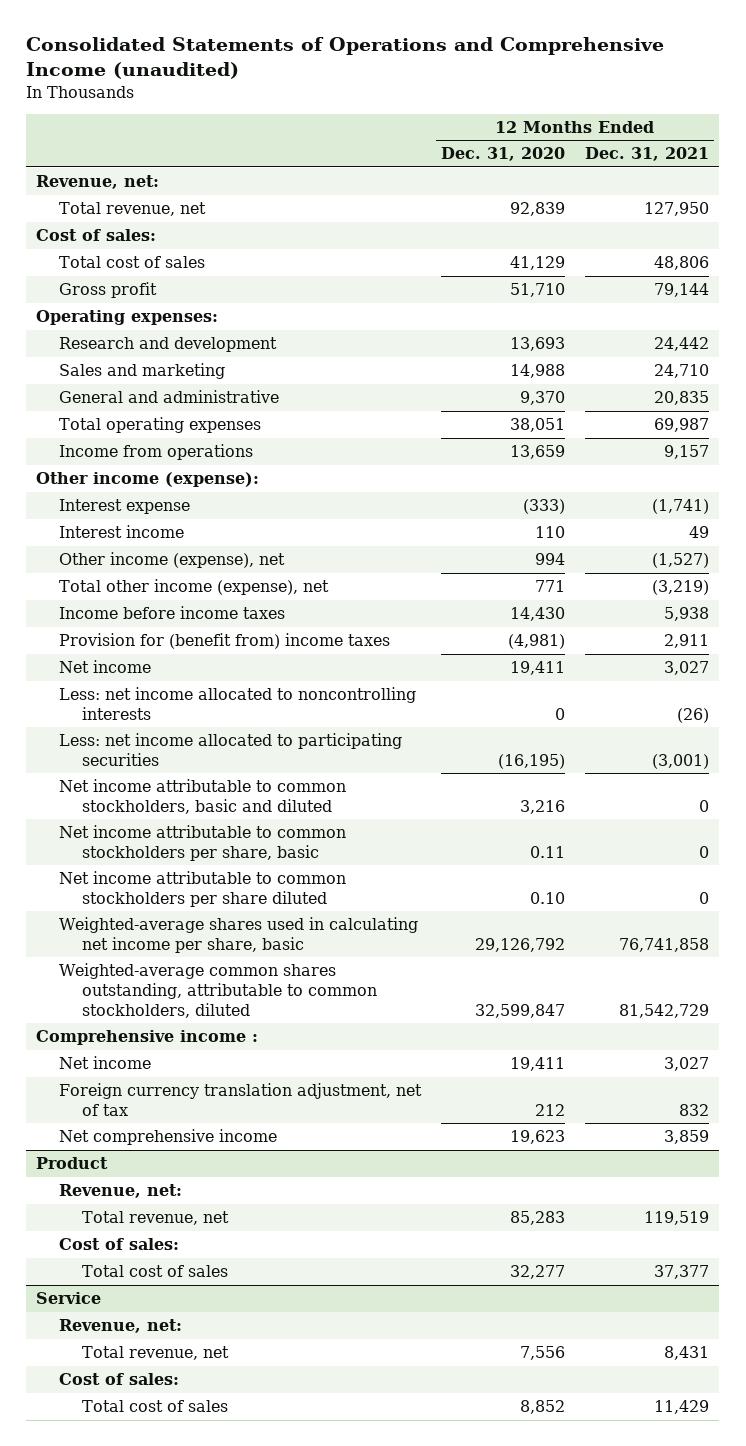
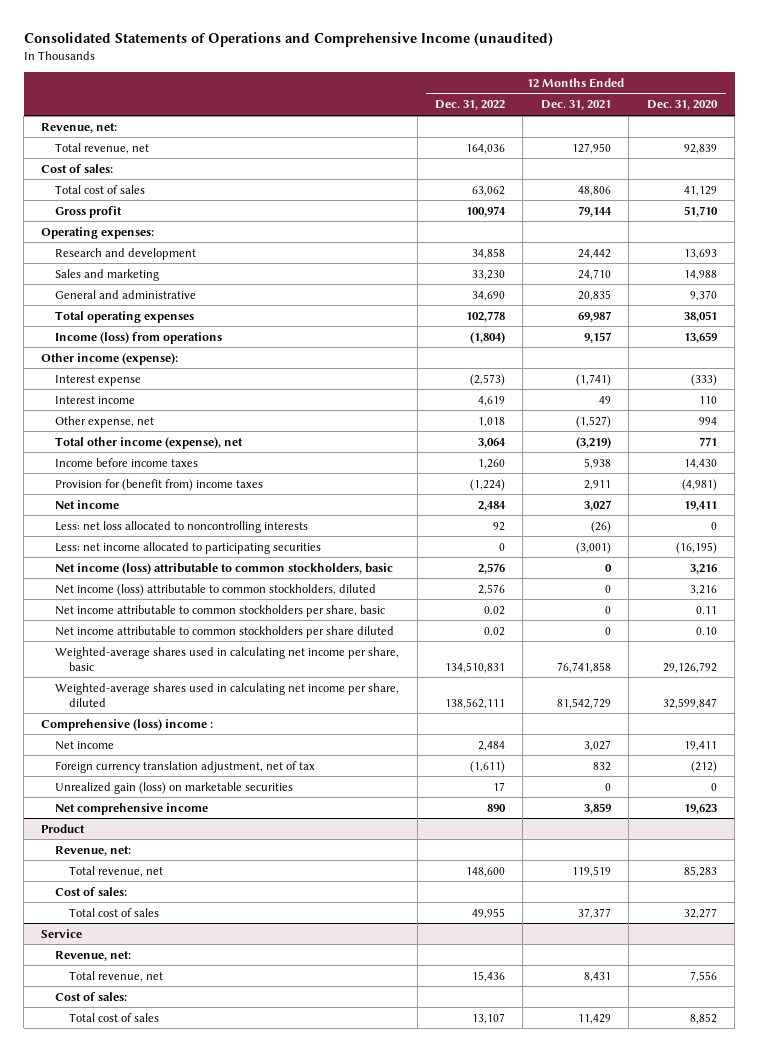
- | 12 Months Ended Dec. 31, 2020 | 12 Months Ended Dec. 31, 2021
+ | 12 Months Ended Dec. 31, 2022 | 12 Months Ended Dec. 31, 2021 | 12 Months Ended Dec. 31, 2020
- Income from operations | 13,659 | 9,157
+ Income (loss) from operations | (1,804) | 9,157 | 13,659
- Other income (expense), net | 994 | (1,527)
+ Other expense, net | 1,018 | (1,527) | 994
- Less: net income allocated to noncontrolling interests | 0 | (26)
+ Less: net loss allocated to noncontrolling interests | 92 | (26) | 0
- Net income attributable to common stockholders, basic and diluted | 3,216 | 0
+ Net income (loss) attributable to common stockholders, basic | 2,576 | 0 | 3,216
+ Net income (loss) attributable to common stockholders, diluted | 2,576 | 0 | 3,216
- Weighted-average common shares outstanding, attributable to common stockholders, diluted | 32,599,847 | 81,542,729
- Comprehensive income :
+ Weighted-average shares used in calculating net income per share, diluted | 138,562,111 | 81,542,729 | 32,599,847
+ Comprehensive (loss) income :
- Foreign currency translation adjustment, net of tax | 212 | 832
+ Foreign currency translation adjustment, net of tax | (1,611) | 832 | (212)
+ Unrealized gain (loss) on marketable securities | 17 | 0 | 0

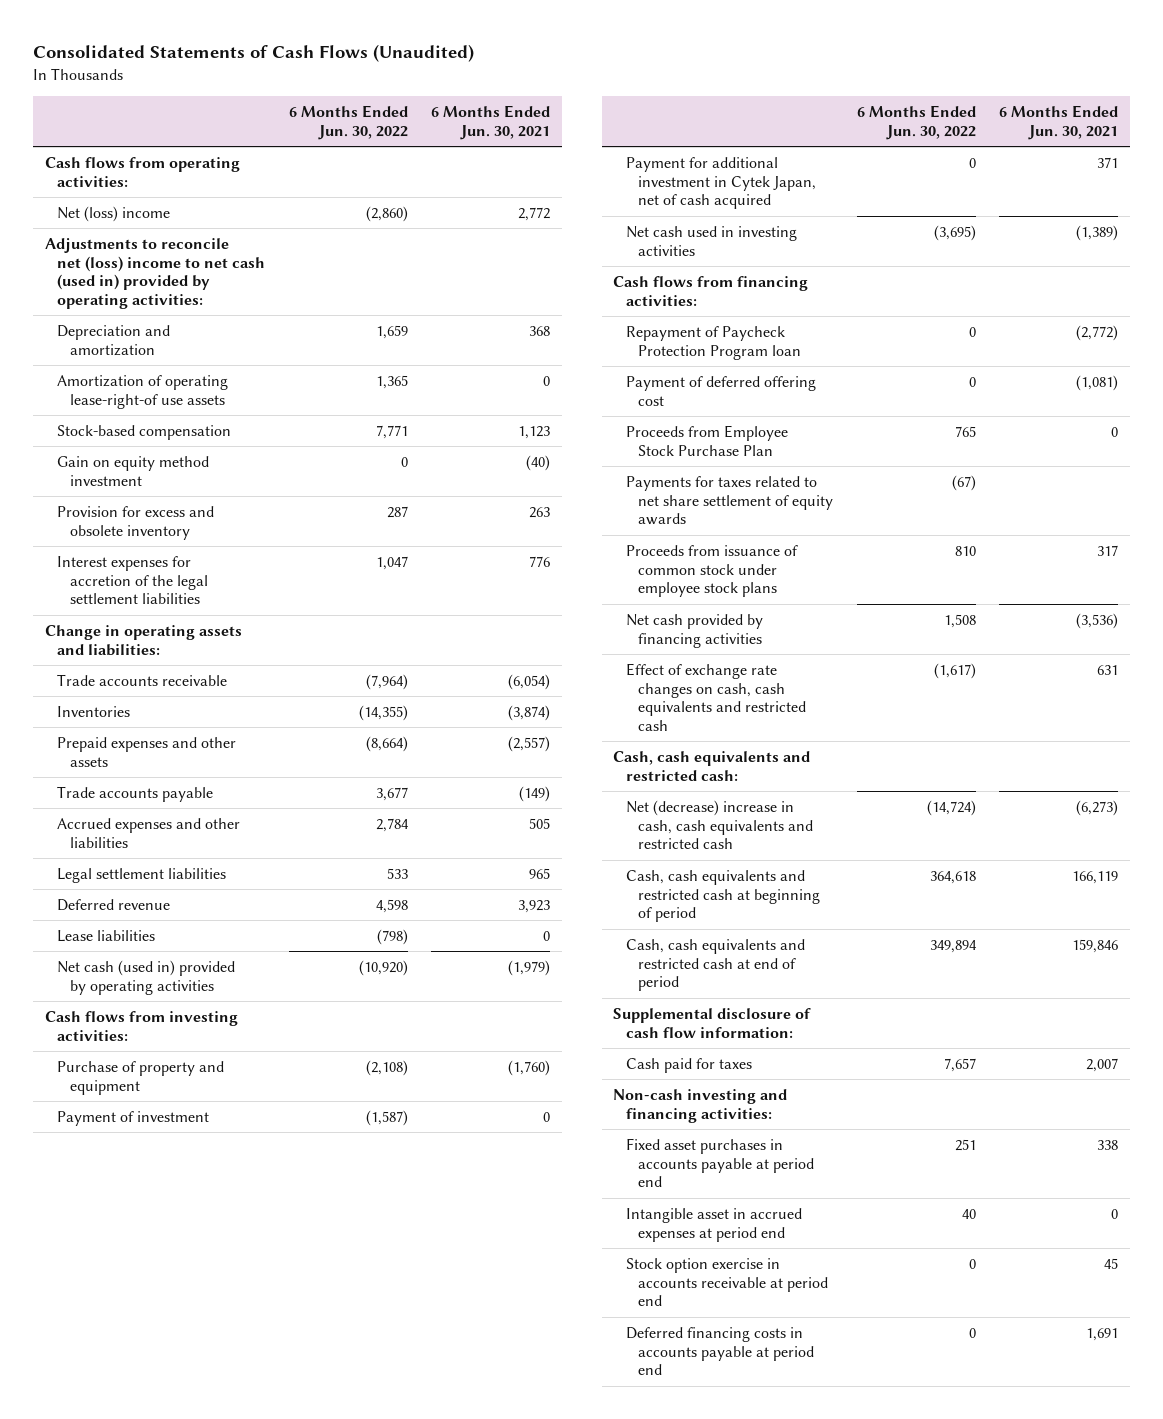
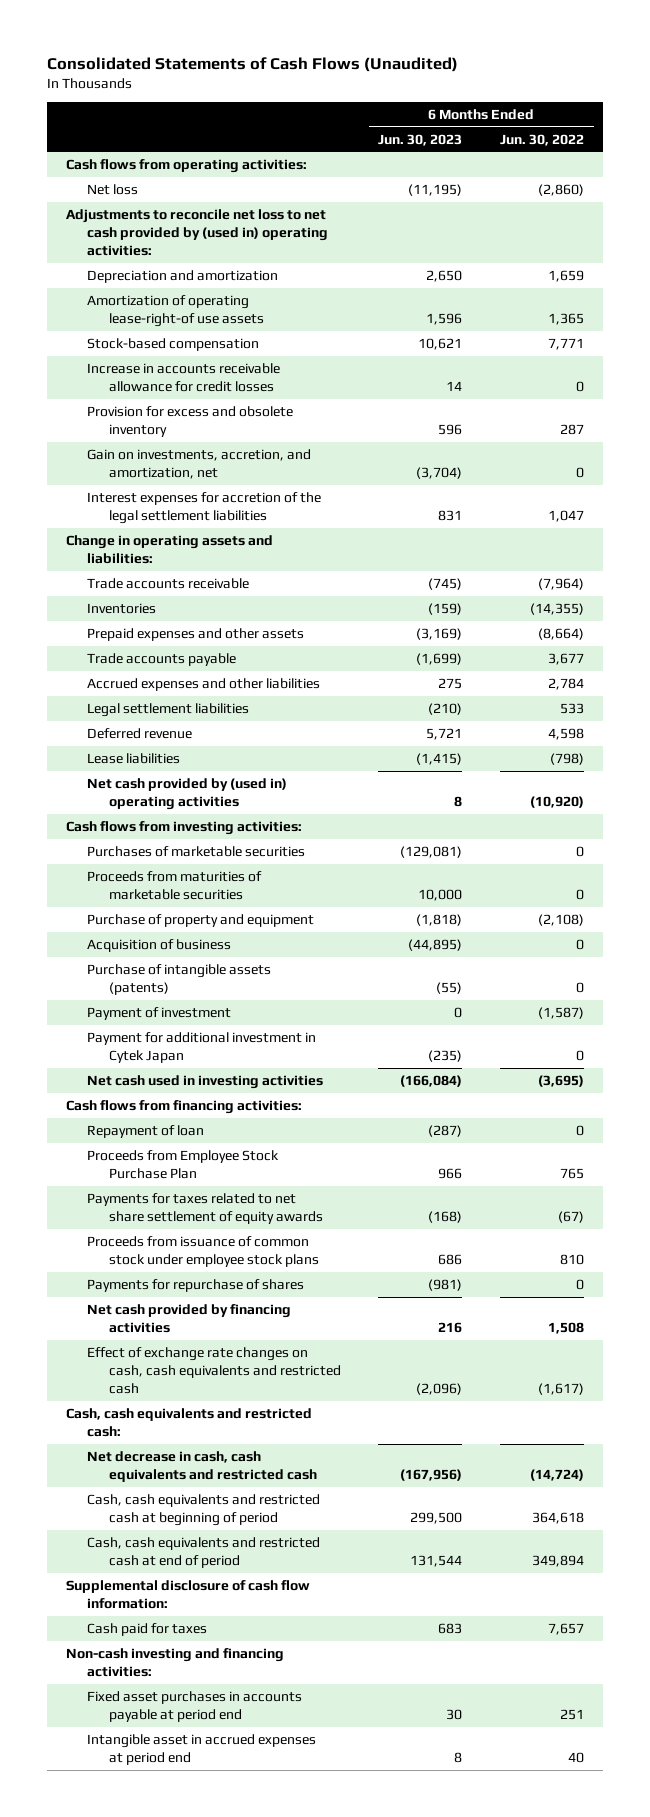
- | 6 Months Ended Jun. 30, 2022 | 6 Months Ended Jun. 30, 2021
+ | 6 Months Ended Jun. 30, 2023 | 6 Months Ended Jun. 30, 2022
- Net (loss) income | (2,860) | 2,772
- Adjustments to reconcile net (loss) income to net cash (used in) provided by operating activities:
+ Net loss | (11,195) | (2,860)
+ Adjustments to reconcile net loss to net cash provided by (used in) operating activities:
- Gain on equity method investment | 0 | (40)
+ Increase in accounts receivable allowance for credit losses | 14 | 0
+ Gain on investments, accretion, and amortization, net | (3,704) | 0
- Net cash (used in) provided by operating activities | (10,920) | (1,979)
+ Net cash provided by (used in) operating activities | 8 | (10,920)
+ Purchases of marketable securities | (129,081) | 0
+ Proceeds from maturities of marketable securities | 10,000 | 0
+ Acquisition of business | (44,895) | 0
+ Purchase of intangible assets (patents) | (55) | 0
- Payment for additional investment in Cytek Japan, net of cash acquired | 0 | 371
+ Payment for additional investment in Cytek Japan | (235) | 0
- Repayment of Paycheck Protection Program loan | 0 | (2,772)
- Payment of deferred offering cost | 0 | (1,081)
+ Repayment of loan | (287) | 0
+ Payments for repurchase of shares | (981) | 0
- Net (decrease) increase in cash, cash equivalents and restricted cash | (14,724) | (6,273)
+ Net decrease in cash, cash equivalents and restricted cash | (167,956) | (14,724)
- Stock option exercise in accounts receivable at period end | 0 | 45
- Deferred financing costs in accounts payable at period end | 0 | 1,691

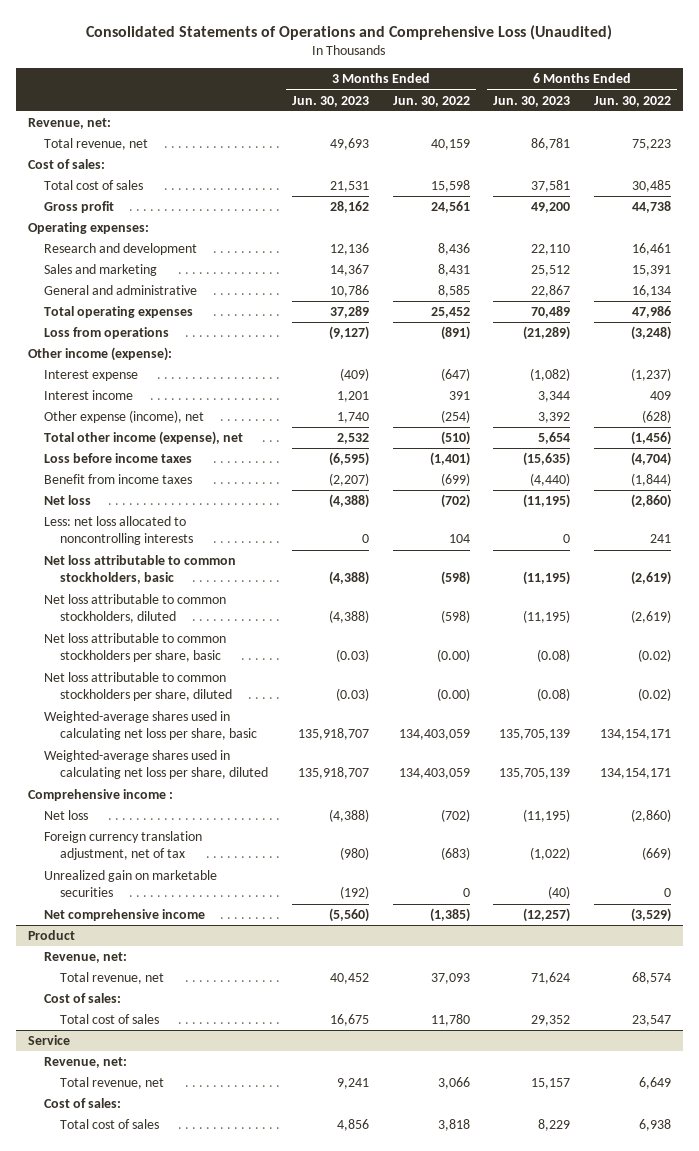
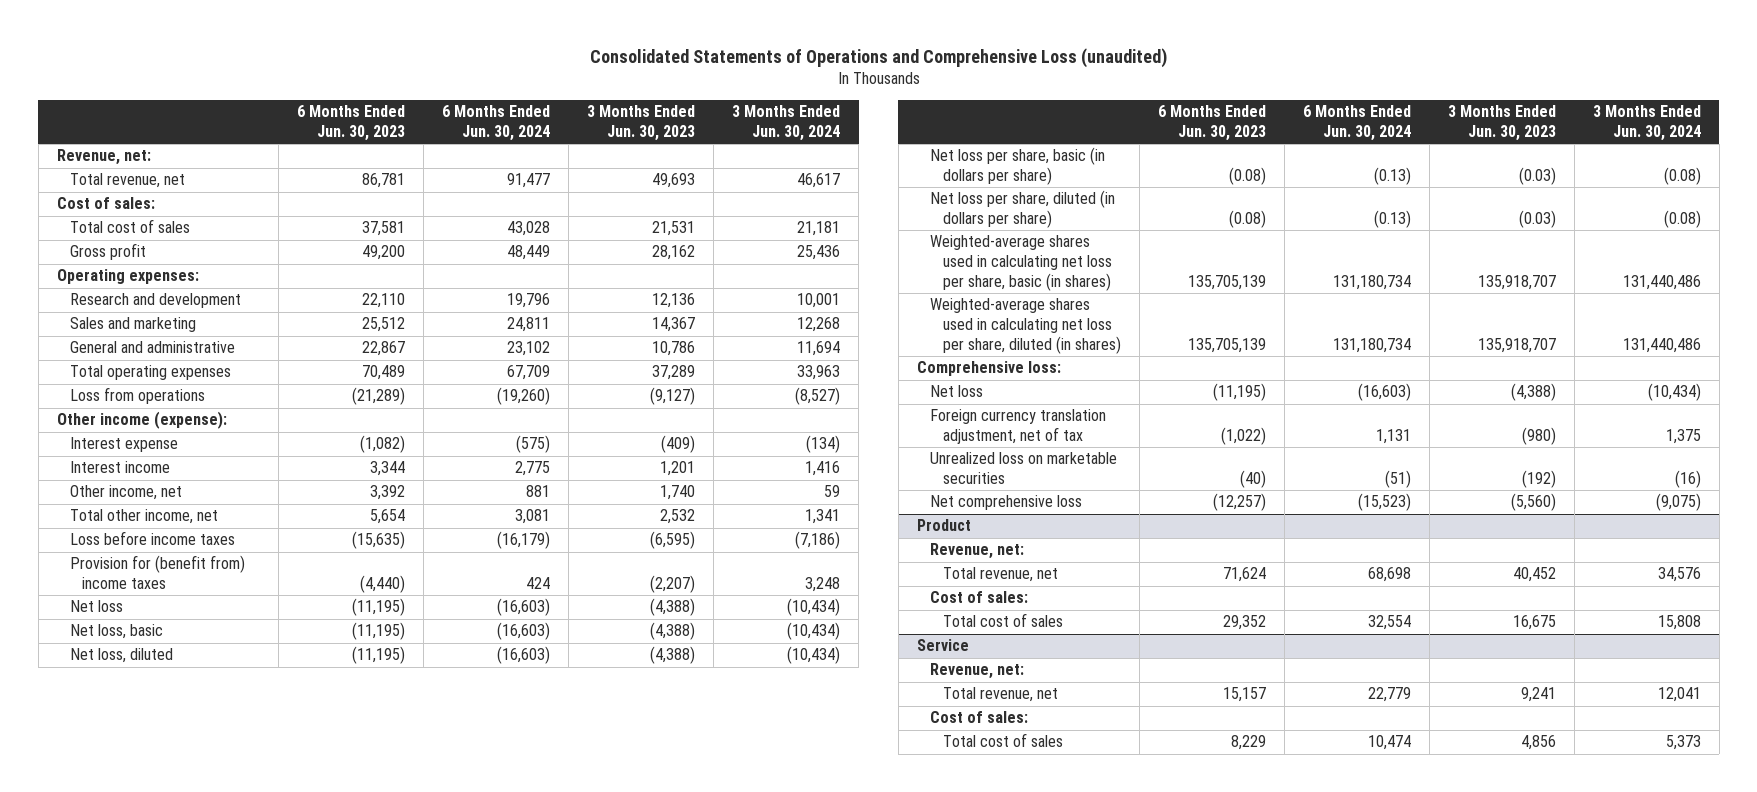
- Consolidated Statements of Operations and Comprehensive Loss (Unaudited)
+ Consolidated Statements of Operations and Comprehensive Loss (unaudited)
- | 3 Months Ended Jun. 30, 2023 | 3 Months Ended Jun. 30, 2022 | 6 Months Ended Jun. 30, 2023 | 6 Months Ended Jun. 30, 2022
+ | 6 Months Ended Jun. 30, 2023 | 6 Months Ended Jun. 30, 2024 | 3 Months Ended Jun. 30, 2023 | 3 Months Ended Jun. 30, 2024
- Other expense (income), net | 1,740 | (254) | 3,392 | (628)
- Total other income (expense), net | 2,532 | (510) | 5,654 | (1,456)
+ Other income, net | 3,392 | 881 | 1,740 | 59
+ Total other income, net | 5,654 | 3,081 | 2,532 | 1,341
- Benefit from income taxes | (2,207) | (699) | (4,440) | (1,844)
+ Provision for (benefit from) income taxes | (4,440) | 424 | (2,207) | 3,248
- Less: net loss allocated to noncontrolling interests | 0 | 104 | 0 | 241
- Net loss attributable to common stockholders, basic | (4,388) | (598) | (11,195) | (2,619)
- Net loss attributable to common stockholders, diluted | (4,388) | (598) | (11,195) | (2,619)
- Net loss attributable to common stockholders per share, basic | (0.03) | (0.00) | (0.08) | (0.02)
- Net loss attributable to common stockholders per share, diluted | (0.03) | (0.00) | (0.08) | (0.02)
- Weighted-average shares used in calculating net loss per share, basic | 135,918,707 | 134,403,059 | 135,705,139 | 134,154,171
- Weighted-average shares used in calculating net loss per share, diluted | 135,918,707 | 134,403,059 | 135,705,139 | 134,154,171
- Comprehensive income :
+ Net loss, basic | (11,195) | (16,603) | (4,388) | (10,434)
+ Net loss, diluted | (11,195) | (16,603) | (4,388) | (10,434)
+ Net loss per share, basic (in dollars per share) | (0.08) | (0.13) | (0.03) | (0.08)
+ Net loss per share, diluted (in dollars per share) | (0.08) | (0.13) | (0.03) | (0.08)
+ Weighted-average shares used in calculating net loss per share, basic (in shares) | 135,705,139 | 131,180,734 | 135,918,707 | 131,440,486
+ Weighted-average shares used in calculating net loss per share, diluted (in shares) | 135,705,139 | 131,180,734 | 135,918,707 | 131,440,486
+ Comprehensive loss:
- Unrealized gain on marketable securities | (192) | 0 | (40) | 0
- Net comprehensive income | (5,560) | (1,385) | (12,257) | (3,529)
+ Unrealized loss on marketable securities | (40) | (51) | (192) | (16)
+ Net comprehensive loss | (12,257) | (15,523) | (5,560) | (9,075)

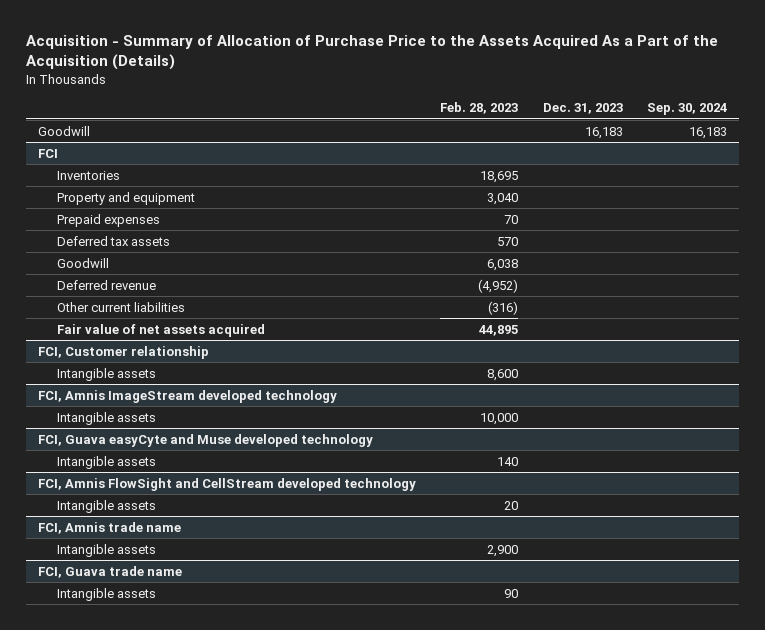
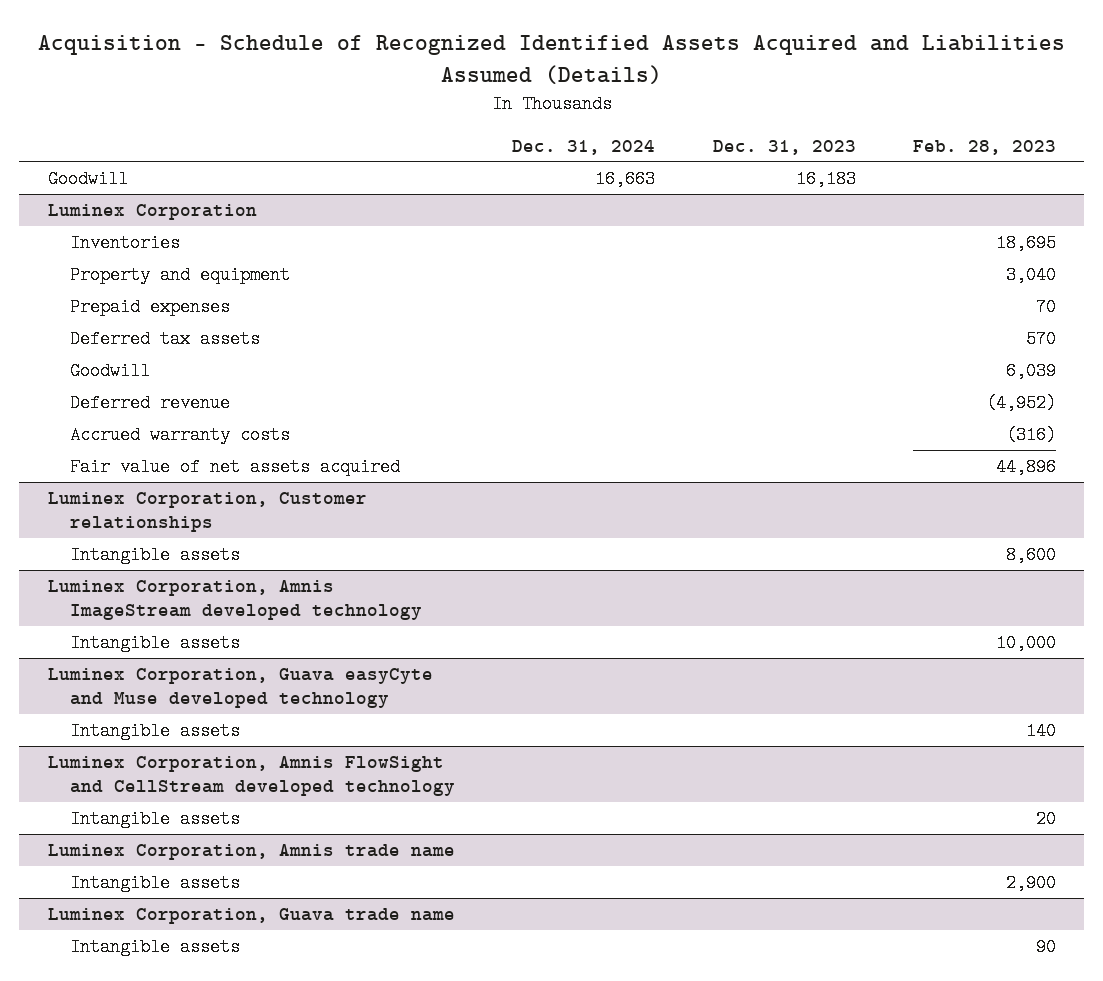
- Acquisition - Summary of Allocation of Purchase Price to the Assets Acquired As a Part of the Acquisition (Details)
+ Acquisition - Schedule of Recognized Identified Assets Acquired and Liabilities Assumed (Details)
- | Feb. 28, 2023 | Dec. 31, 2023 | Sep. 30, 2024
+ | Dec. 31, 2024 | Dec. 31, 2023 | Feb. 28, 2023
- FCI
+ Luminex Corporation
- Goodwill | 6,038 | |
+ Goodwill | | | 6,039
- Other current liabilities | (316) | |
- Fair value of net assets acquired | 44,895 | |
- FCI, Customer relationship
+ Accrued warranty costs | | | (316)
+ Fair value of net assets acquired | | | 44,896
+ Luminex Corporation, Customer relationships
- FCI, Amnis ImageStream developed technology
+ Luminex Corporation, Amnis ImageStream developed technology
- FCI, Guava easyCyte and Muse developed technology
+ Luminex Corporation, Guava easyCyte and Muse developed technology
- FCI, Amnis FlowSight and CellStream developed technology
+ Luminex Corporation, Amnis FlowSight and CellStream developed technology
- FCI, Amnis trade name
+ Luminex Corporation, Amnis trade name
- FCI, Guava trade name
+ Luminex Corporation, Guava trade name

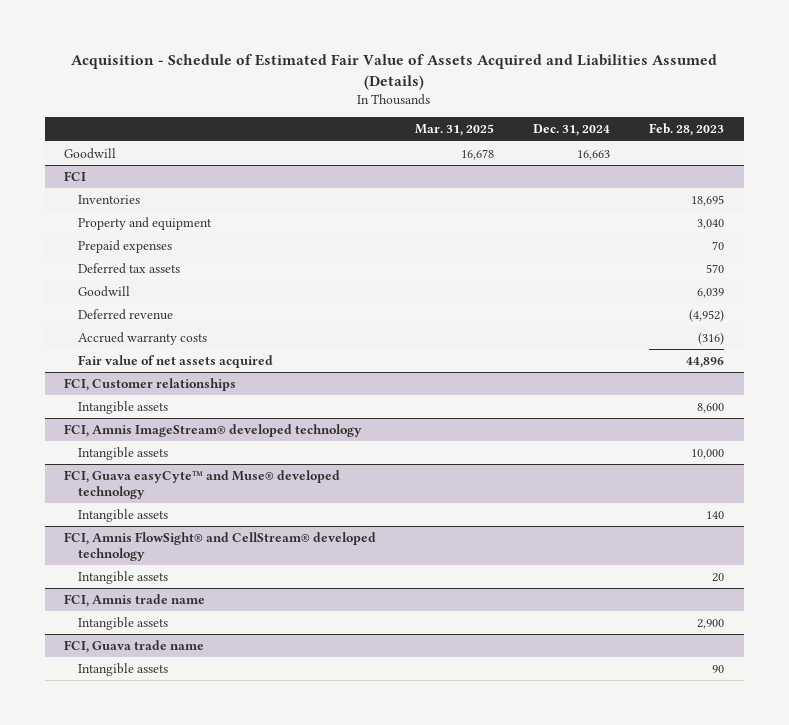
- Acquisition - Schedule of Recognized Identified Assets Acquired and Liabilities Assumed (Details)
+ Acquisition - Schedule of Estimated Fair Value of Assets Acquired and Liabilities Assumed (Details)
- | Dec. 31, 2024 | Dec. 31, 2023 | Feb. 28, 2023
+ | Mar. 31, 2025 | Dec. 31, 2024 | Feb. 28, 2023
- Luminex Corporation
+ FCI
- Luminex Corporation, Customer relationships
+ FCI, Customer relationships
- Luminex Corporation, Amnis ImageStream developed technology
+ FCI, Amnis ImageStream® developed technology
- Luminex Corporation, Guava easyCyte and Muse developed technology
+ FCI, Guava easyCyte™ and Muse® developed technology
- Luminex Corporation, Amnis FlowSight and CellStream developed technology
+ FCI, Amnis FlowSight® and CellStream® developed technology
- Luminex Corporation, Amnis trade name
+ FCI, Amnis trade name
- Luminex Corporation, Guava trade name
+ FCI, Guava trade name

